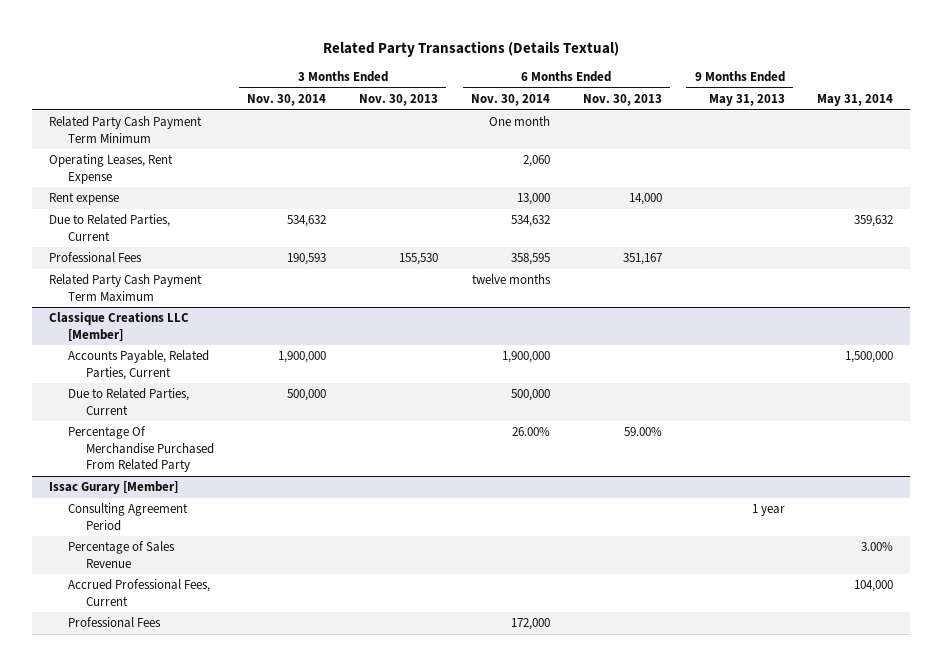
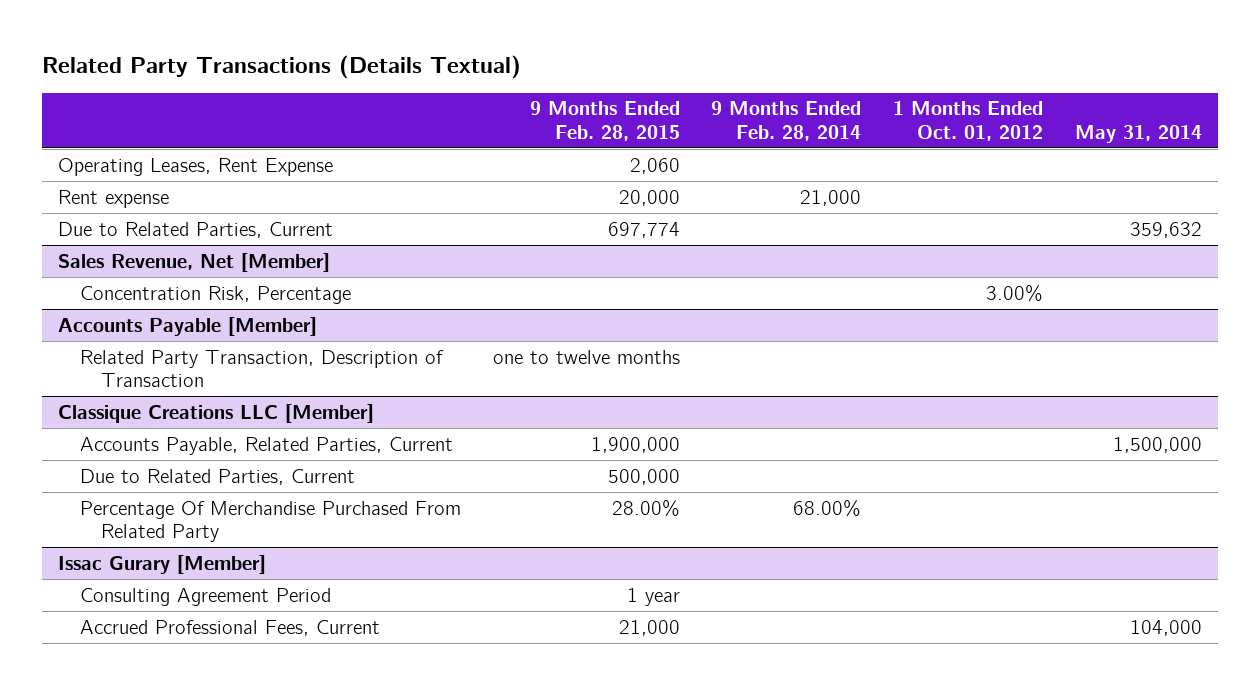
- | 3 Months Ended Nov. 30, 2014 | 3 Months Ended Nov. 30, 2013 | 6 Months Ended Nov. 30, 2014 | 6 Months Ended Nov. 30, 2013 | 9 Months Ended May 31, 2013 | May 31, 2014
+ | 9 Months Ended Feb. 28, 2015 | 9 Months Ended Feb. 28, 2014 | 1 Months Ended Oct. 01, 2012 | May 31, 2014
- Related Party Cash Payment Term Minimum | | | One month | | |
- Professional Fees | 190,593 | 155,530 | 358,595 | 351,167 | |
- Related Party Cash Payment Term Maximum | | | twelve months | | |
+ Sales Revenue, Net [Member]
+ Concentration Risk, Percentage | | | 3.00% |
+ Accounts Payable [Member]
+ Related Party Transaction, Description of Transaction | one to twelve months | | |
@ Issac Gurary [Member]
- Percentage of Sales Revenue | | | | | | 3.00%
- Professional Fees | | | 172,000 | | |

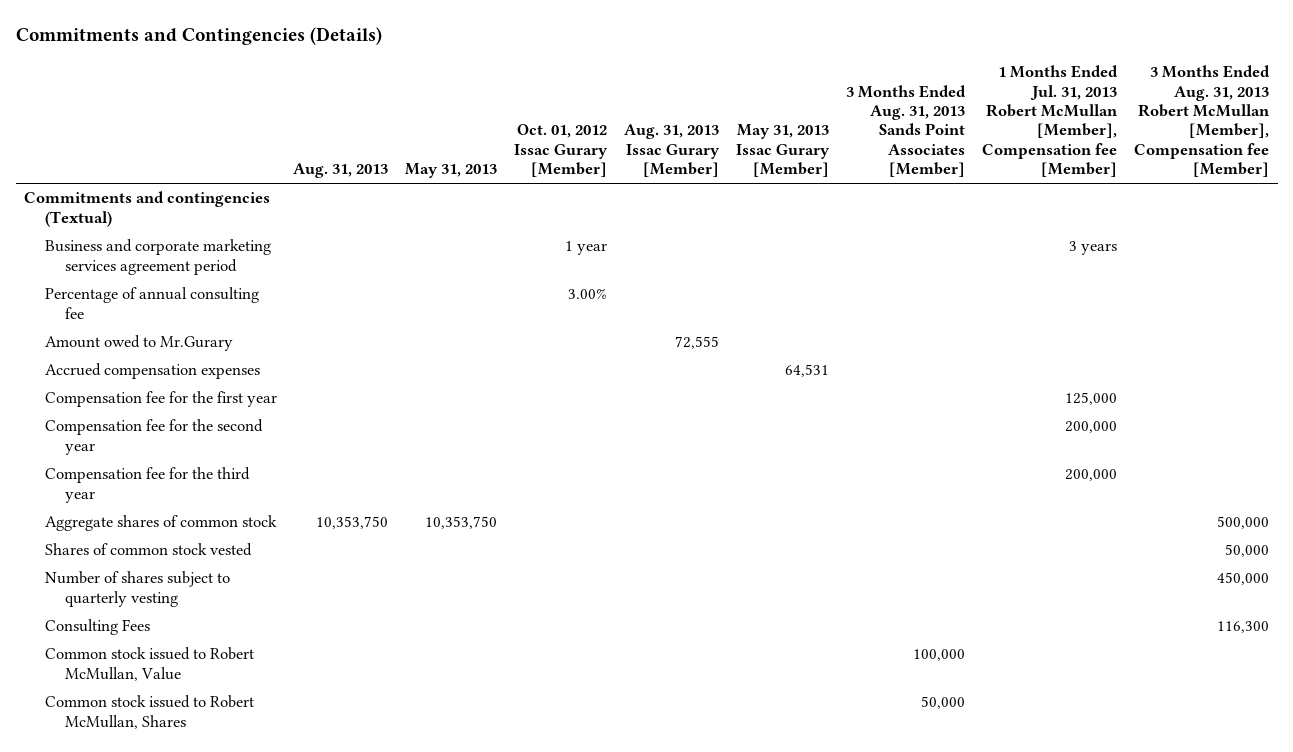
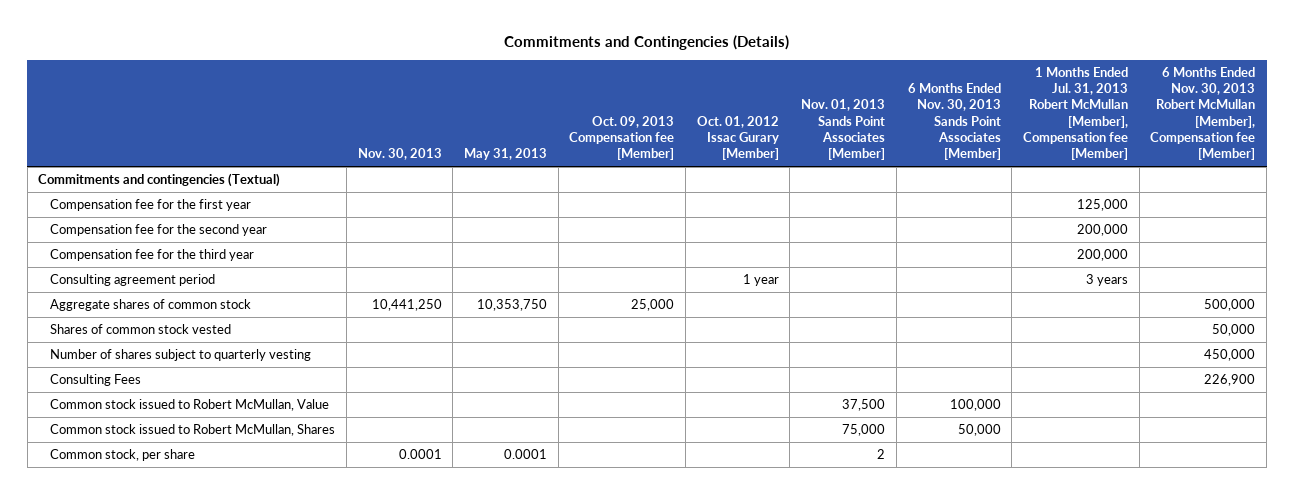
- | Aug. 31, 2013 | May 31, 2013 | Oct. 01, 2012 Issac Gurary [Member] | Aug. 31, 2013 Issac Gurary [Member] | May 31, 2013 Issac Gurary [Member] | 3 Months Ended Aug. 31, 2013 Sands Point Associates [Member] | 1 Months Ended Jul. 31, 2013 Robert McMullan [Member], Compensation fee [Member] | 3 Months Ended Aug. 31, 2013 Robert McMullan [Member], Compensation fee [Member]
+ | Nov. 30, 2013 | May 31, 2013 | Oct. 09, 2013 Compensation fee [Member] | Oct. 01, 2012 Issac Gurary [Member] | Nov. 01, 2013 Sands Point Associates [Member] | 6 Months Ended Nov. 30, 2013 Sands Point Associates [Member] | 1 Months Ended Jul. 31, 2013 Robert McMullan [Member], Compensation fee [Member] | 6 Months Ended Nov. 30, 2013 Robert McMullan [Member], Compensation fee [Member]
- Business and corporate marketing services agreement period | | | 1 year | | | | 3 years |
- Percentage of annual consulting fee | | | 3.00% | | | | |
- Amount owed to Mr.Gurary | | | | 72,555 | | | |
- Accrued compensation expenses | | | | | 64,531 | | |
+ Consulting agreement period | | | | 1 year | | | 3 years |
+ Common stock, per share | 0.0001 | 0.0001 | | | 2 | | |

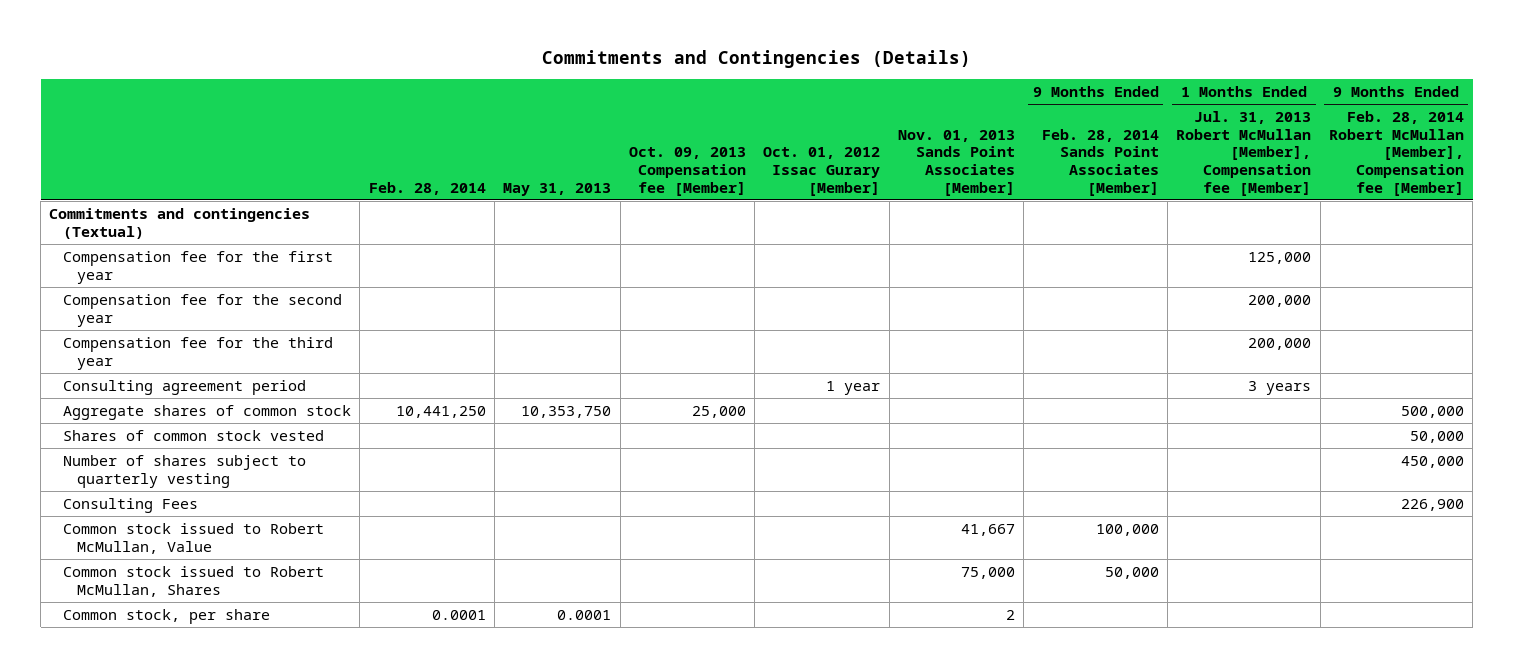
- | Nov. 30, 2013 | May 31, 2013 | Oct. 09, 2013 Compensation fee [Member] | Oct. 01, 2012 Issac Gurary [Member] | Nov. 01, 2013 Sands Point Associates [Member] | 6 Months Ended Nov. 30, 2013 Sands Point Associates [Member] | 1 Months Ended Jul. 31, 2013 Robert McMullan [Member], Compensation fee [Member] | 6 Months Ended Nov. 30, 2013 Robert McMullan [Member], Compensation fee [Member]
+ | Feb. 28, 2014 | May 31, 2013 | Oct. 09, 2013 Compensation fee [Member] | Oct. 01, 2012 Issac Gurary [Member] | Nov. 01, 2013 Sands Point Associates [Member] | 9 Months Ended Feb. 28, 2014 Sands Point Associates [Member] | 1 Months Ended Jul. 31, 2013 Robert McMullan [Member], Compensation fee [Member] | 9 Months Ended Feb. 28, 2014 Robert McMullan [Member], Compensation fee [Member]
- Common stock issued to Robert McMullan, Value | | | | | 37,500 | 100,000 | |
+ Common stock issued to Robert McMullan, Value | | | | | 41,667 | 100,000 | |

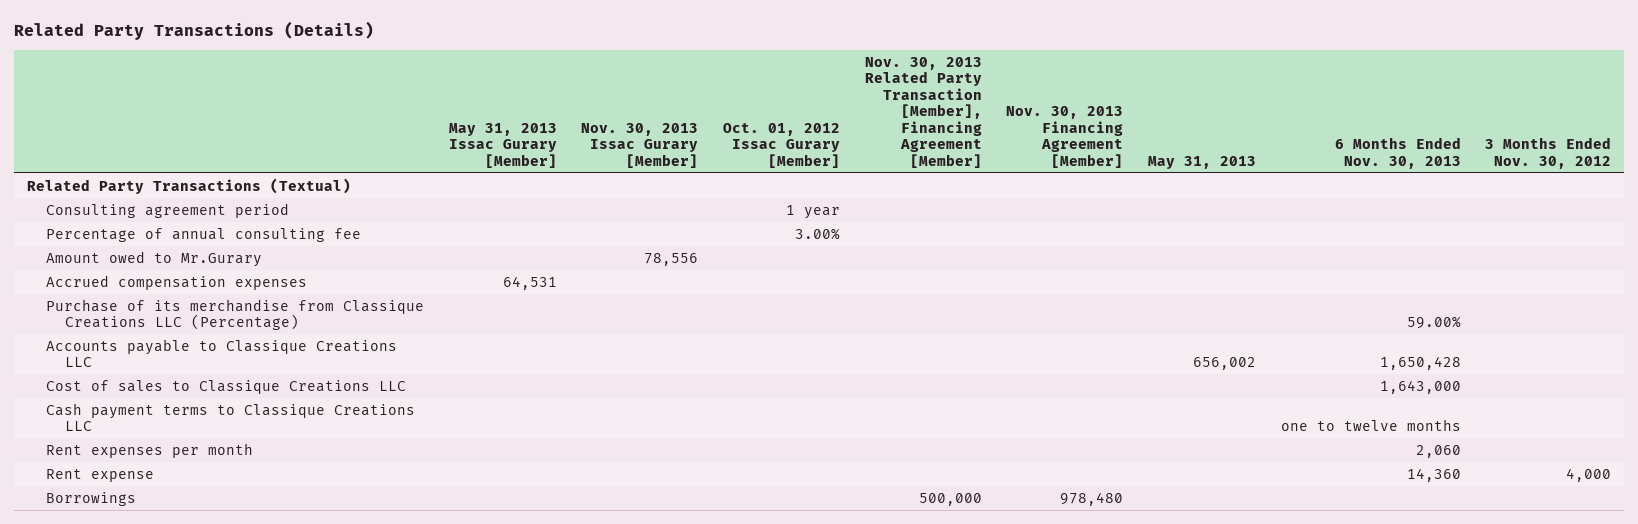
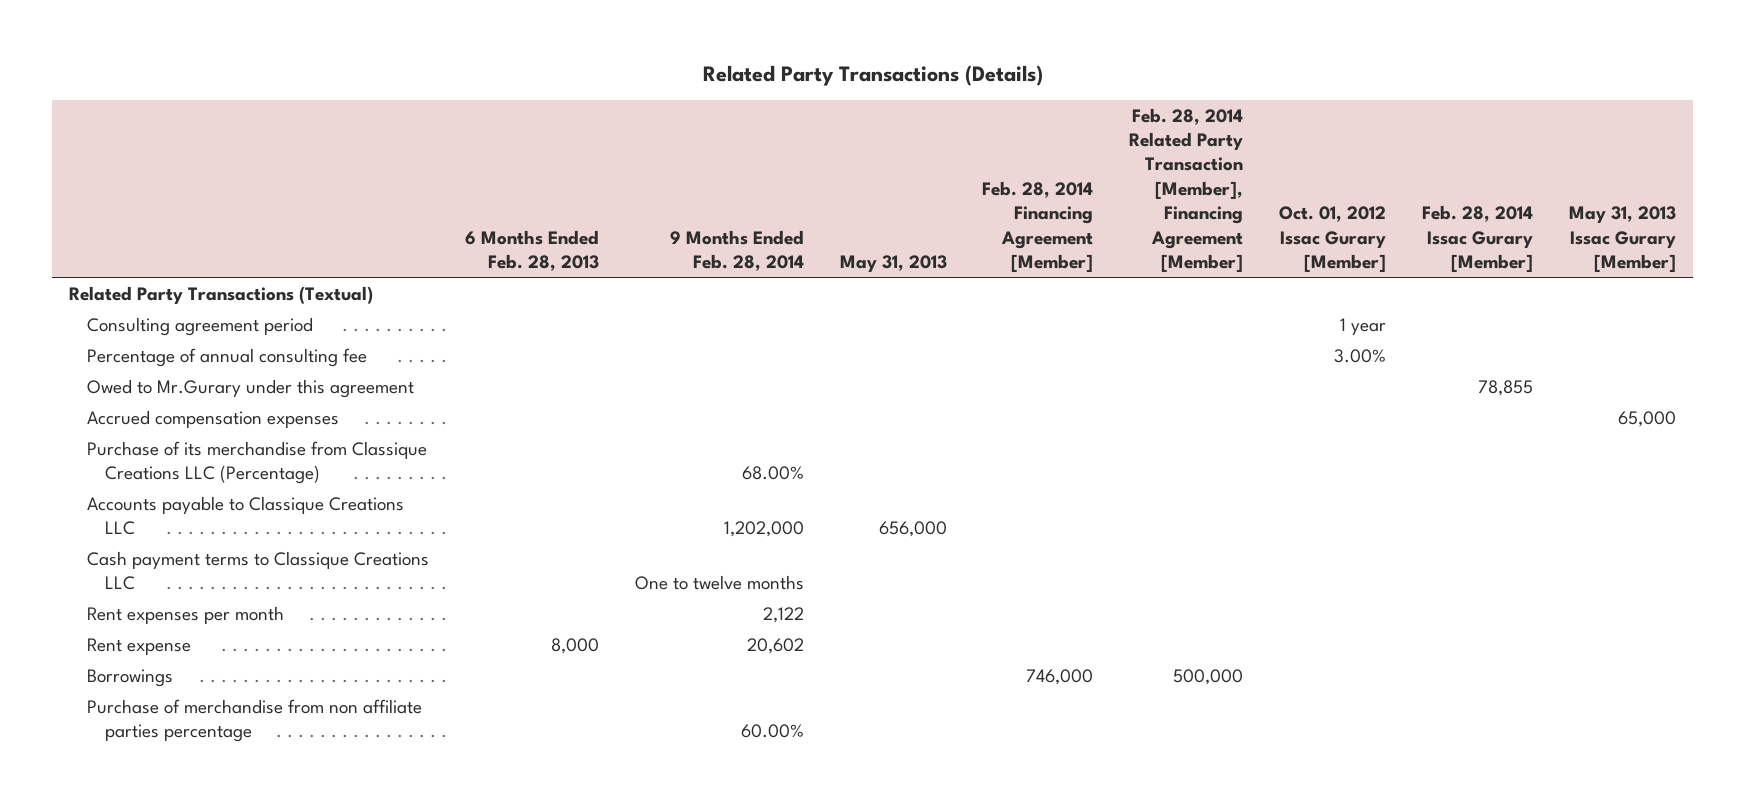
- | May 31, 2013 Issac Gurary [Member] | Nov. 30, 2013 Issac Gurary [Member] | Oct. 01, 2012 Issac Gurary [Member] | Nov. 30, 2013 Related Party Transaction [Member], Financing Agreement [Member] | Nov. 30, 2013 Financing Agreement [Member] | May 31, 2013 | 6 Months Ended Nov. 30, 2013 | 3 Months Ended Nov. 30, 2012
+ | 6 Months Ended Feb. 28, 2013 | 9 Months Ended Feb. 28, 2014 | May 31, 2013 | Feb. 28, 2014 Financing Agreement [Member] | Feb. 28, 2014 Related Party Transaction [Member], Financing Agreement [Member] | Oct. 01, 2012 Issac Gurary [Member] | Feb. 28, 2014 Issac Gurary [Member] | May 31, 2013 Issac Gurary [Member]
- Amount owed to Mr.Gurary | | 78,556 | | | | | |
- Accrued compensation expenses | 64,531 | | | | | | |
+ Owed to Mr.Gurary under this agreement | | | | | | | 78,855 |
+ Accrued compensation expenses | | | | | | | | 65,000
- Accounts payable to Classique Creations LLC | | | | | | 656,002 | 1,650,428 |
- Cost of sales to Classique Creations LLC | | | | | | | 1,643,000 |
+ Accounts payable to Classique Creations LLC | | 1,202,000 | 656,000 | | | | |
+ Purchase of merchandise from non affiliate parties percentage | | 60.00% | | | | | |

